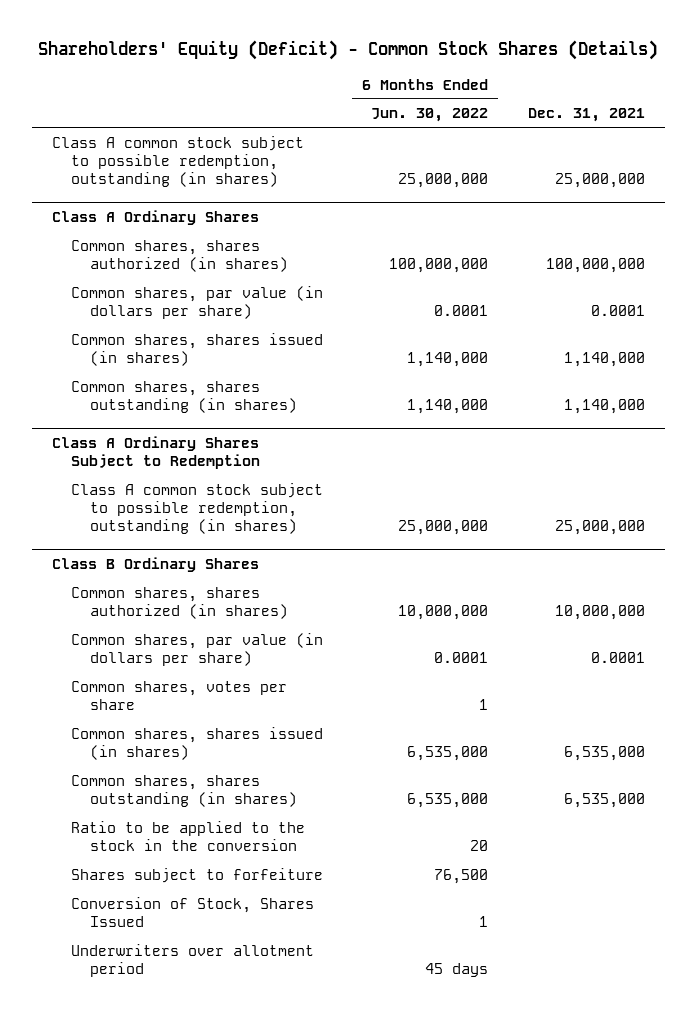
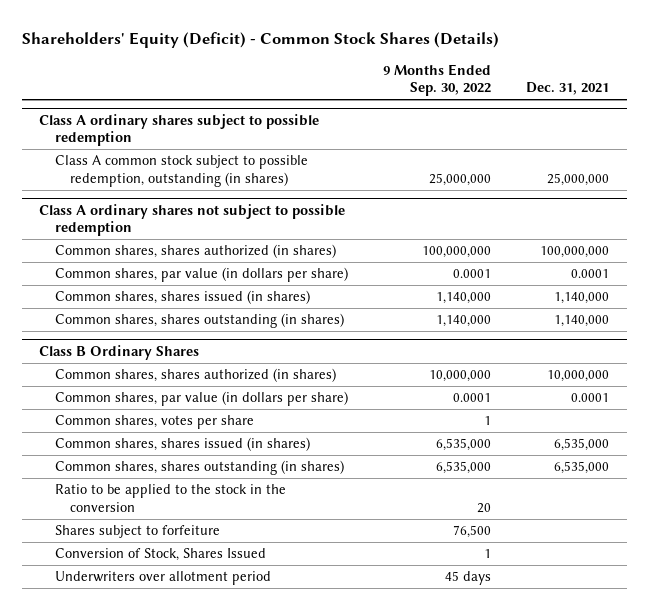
- | 6 Months Ended Jun. 30, 2022 | Dec. 31, 2021
+ | 9 Months Ended Sep. 30, 2022 | Dec. 31, 2021
+ Class A ordinary shares subject to possible redemption
- Class A Ordinary Shares
+ Class A ordinary shares not subject to possible redemption
- Class A Ordinary Shares Subject to Redemption
- Class A common stock subject to possible redemption, outstanding (in shares) | 25,000,000 | 25,000,000

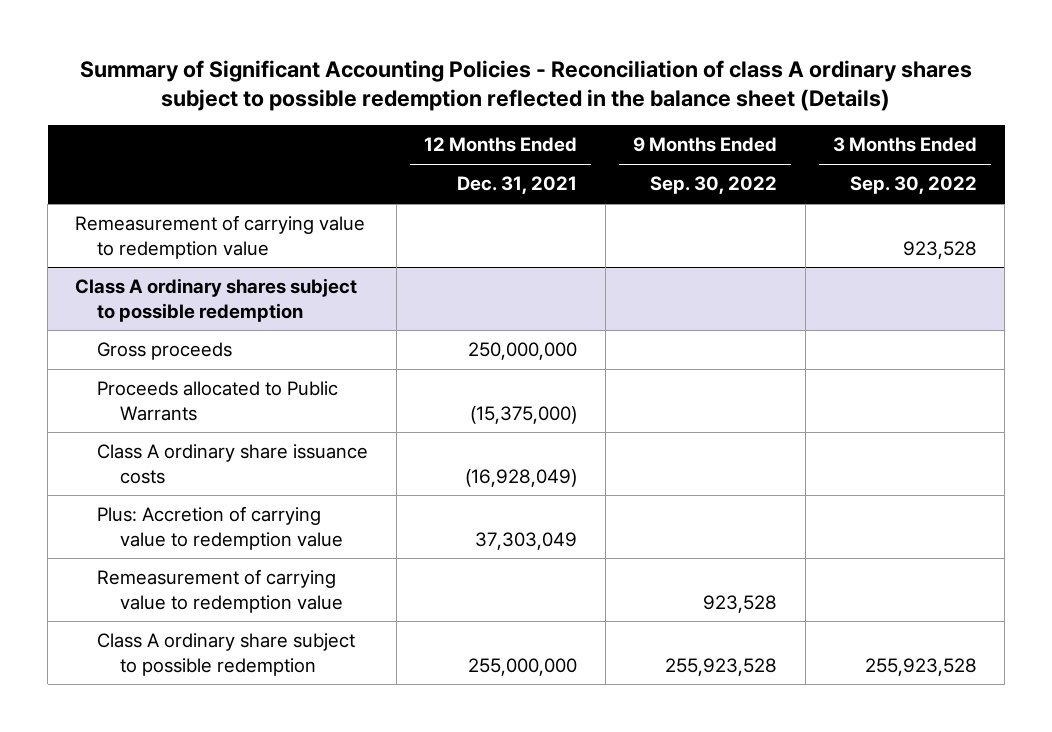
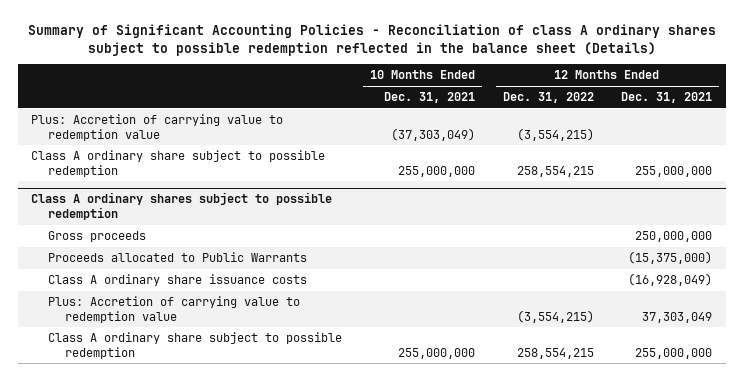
- | 12 Months Ended Dec. 31, 2021 | 9 Months Ended Sep. 30, 2022 | 3 Months Ended Sep. 30, 2022
+ | 10 Months Ended Dec. 31, 2021 | 12 Months Ended Dec. 31, 2022 | 12 Months Ended Dec. 31, 2021
- Remeasurement of carrying value to redemption value | | | 923,528
+ Plus: Accretion of carrying value to redemption value | (37,303,049) | (3,554,215) |
+ Class A ordinary share subject to possible redemption | 255,000,000 | 258,554,215 | 255,000,000
@ Class A ordinary shares subject to possible redemption
- Remeasurement of carrying value to redemption value | | 923,528 |

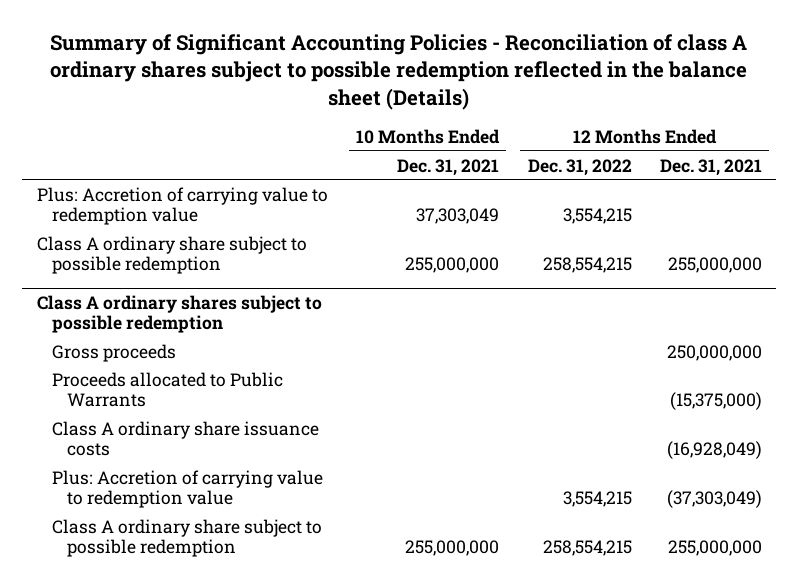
- Plus: Accretion of carrying value to redemption value | (37,303,049) | (3,554,215) |
+ Plus: Accretion of carrying value to redemption value | 37,303,049 | 3,554,215 |
@ Class A ordinary shares subject to possible redemption
- Plus: Accretion of carrying value to redemption value | | (3,554,215) | 37,303,049
+ Plus: Accretion of carrying value to redemption value | | 3,554,215 | (37,303,049)

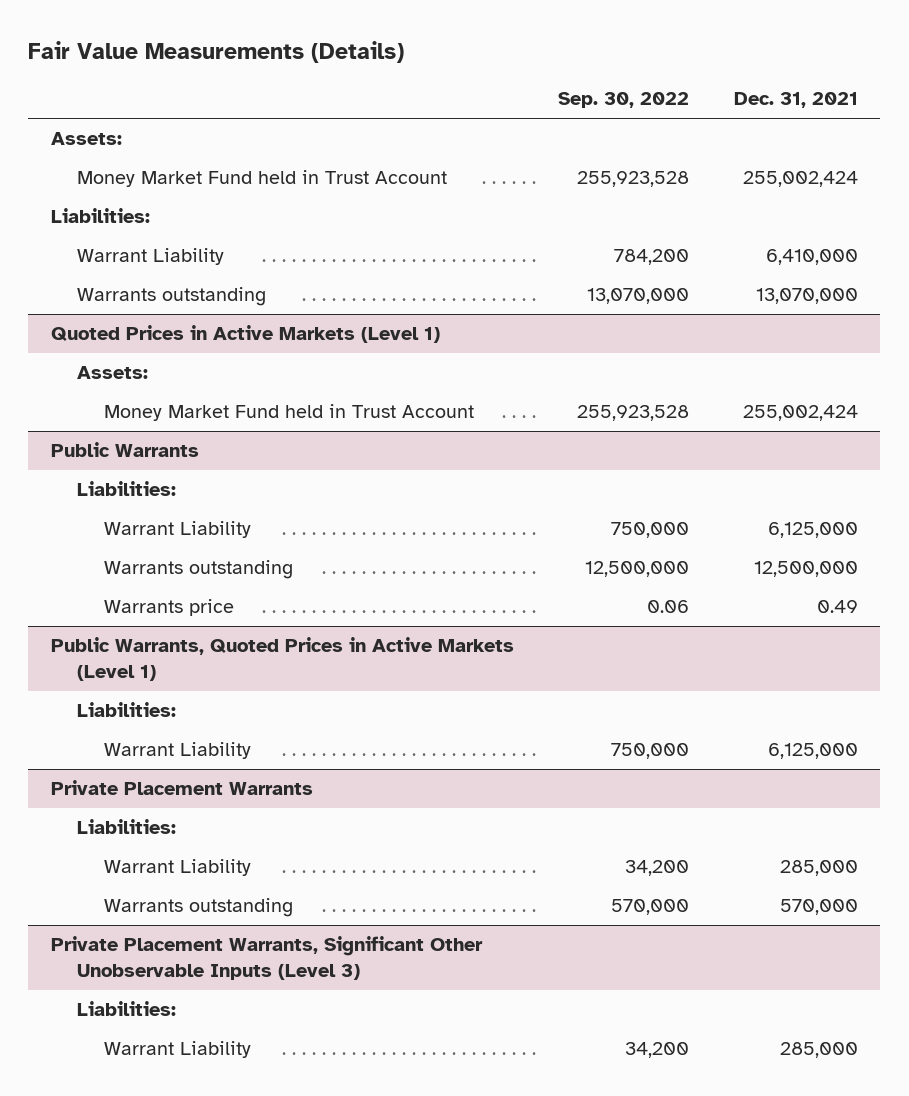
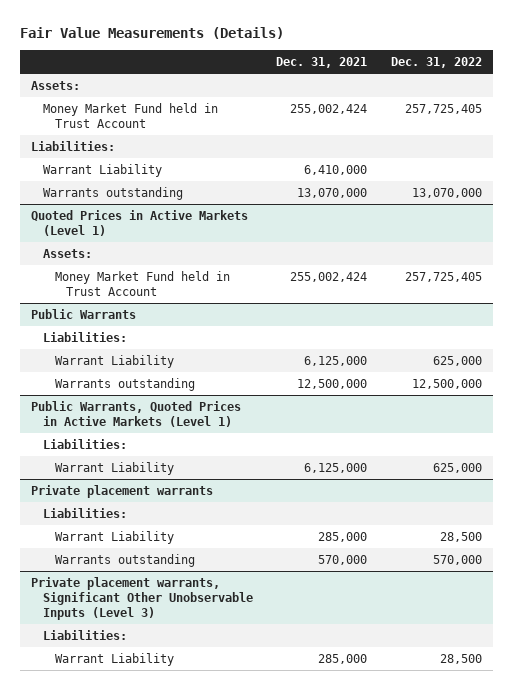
- | Sep. 30, 2022 | Dec. 31, 2021
+ | Dec. 31, 2021 | Dec. 31, 2022
@ Public Warrants
- Warrants price | 0.06 | 0.49
- Private Placement Warrants
+ Private placement warrants
- Private Placement Warrants, Significant Other Unobservable Inputs (Level 3)
+ Private placement warrants, Significant Other Unobservable Inputs (Level 3)

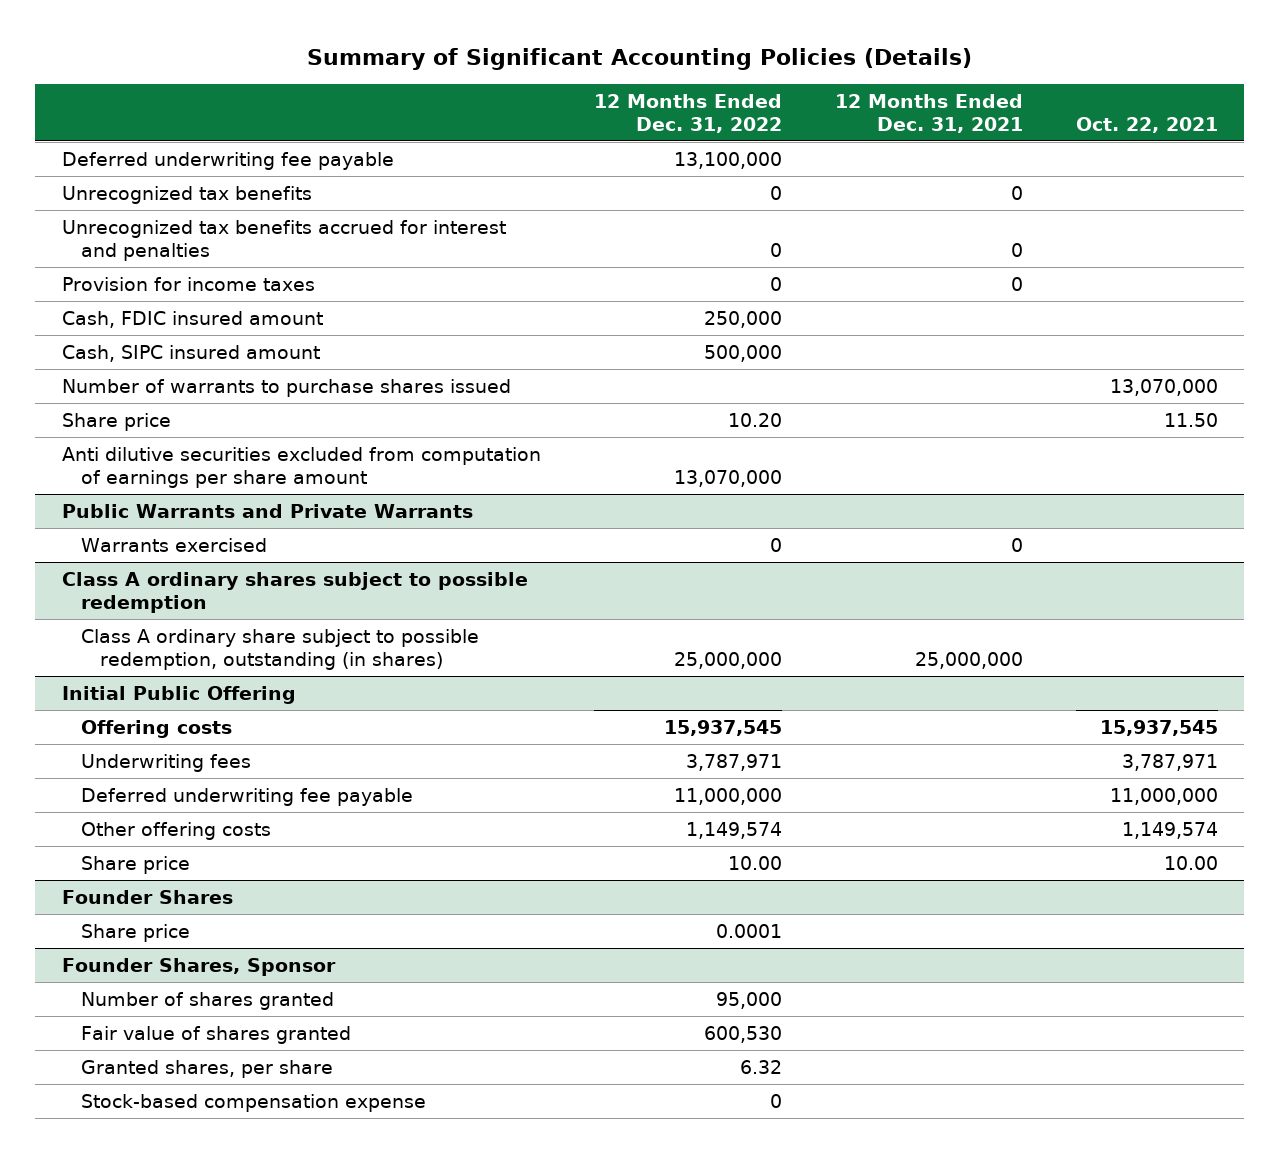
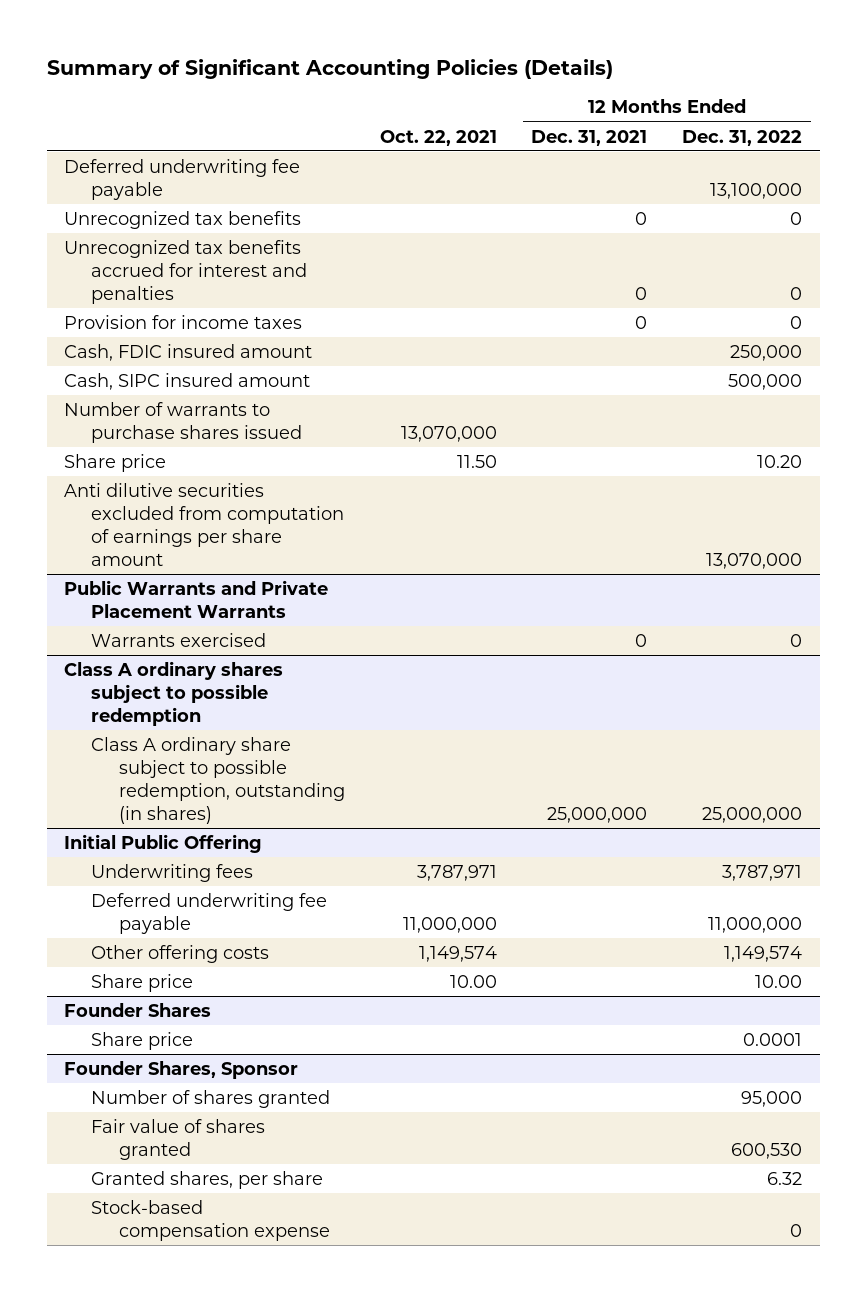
- | 12 Months Ended Dec. 31, 2022 | 12 Months Ended Dec. 31, 2021 | Oct. 22, 2021
+ | Oct. 22, 2021 | 12 Months Ended Dec. 31, 2021 | 12 Months Ended Dec. 31, 2022
- Public Warrants and Private Warrants
+ Public Warrants and Private Placement Warrants
@ Initial Public Offering
- Offering costs | 15,937,545 | | 15,937,545

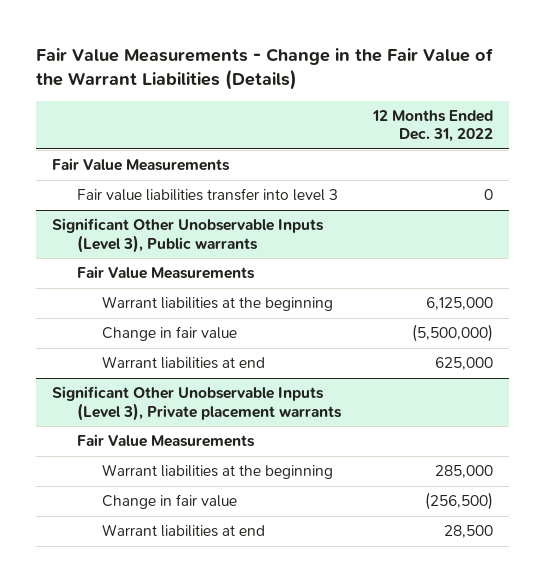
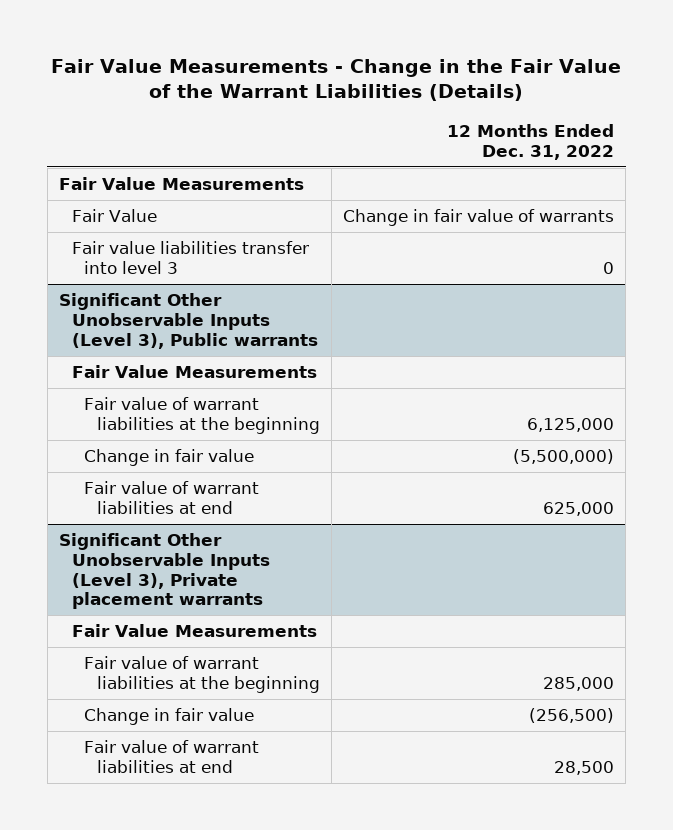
+ Fair Value | Change in fair value of warrants
@ Significant Other Unobservable Inputs (Level 3), Public warrants
- Warrant liabilities at the beginning | 6,125,000
+ Fair value of warrant liabilities at the beginning | 6,125,000
- Warrant liabilities at end | 625,000
+ Fair value of warrant liabilities at end | 625,000
@ Significant Other Unobservable Inputs (Level 3), Private placement warrants
- Warrant liabilities at the beginning | 285,000
+ Fair value of warrant liabilities at the beginning | 285,000
- Warrant liabilities at end | 28,500
+ Fair value of warrant liabilities at end | 28,500

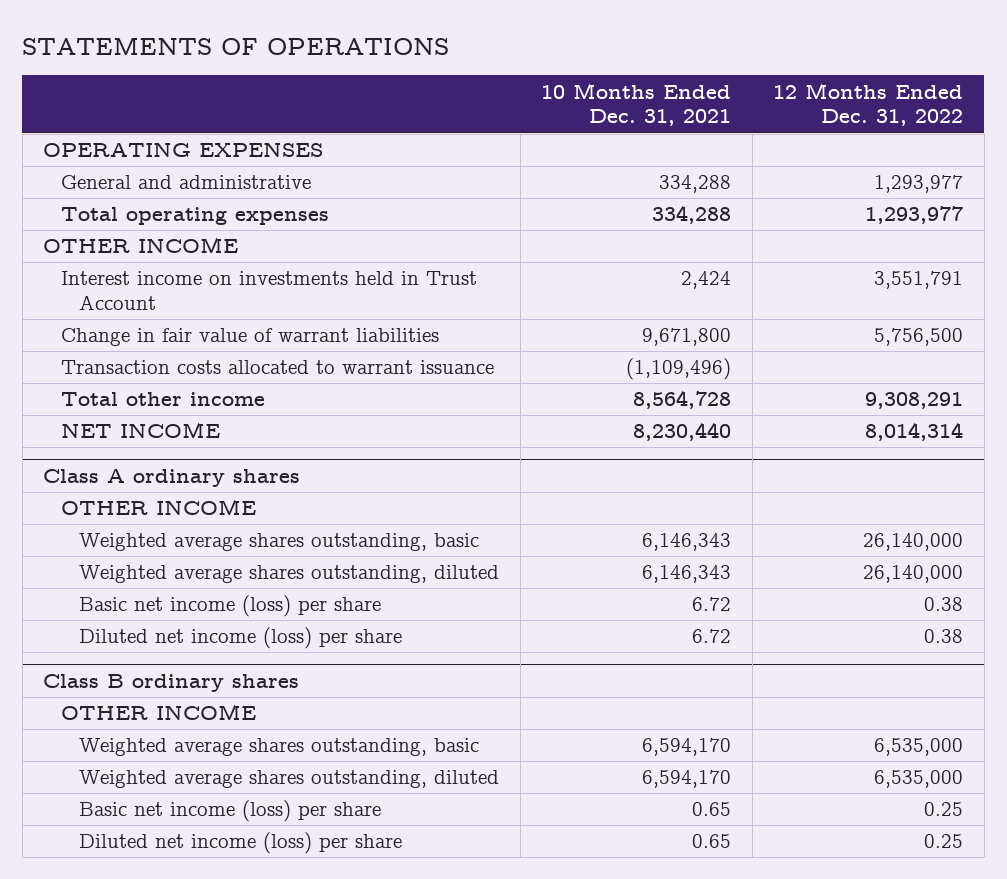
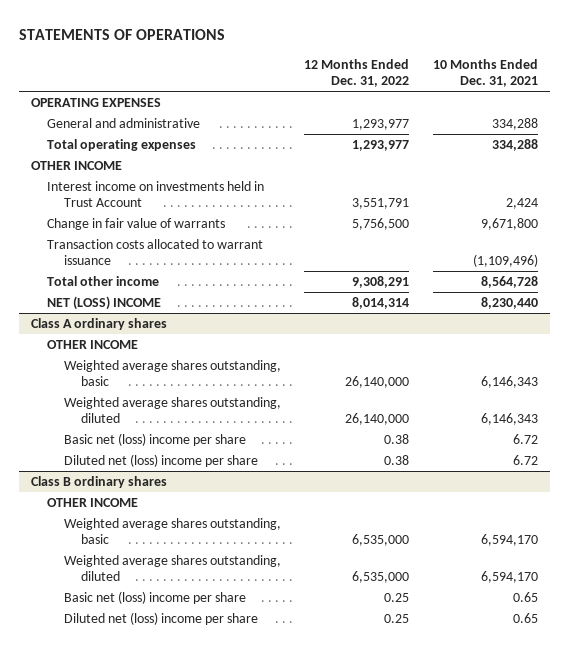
- | 10 Months Ended Dec. 31, 2021 | 12 Months Ended Dec. 31, 2022
+ | 12 Months Ended Dec. 31, 2022 | 10 Months Ended Dec. 31, 2021
- Change in fair value of warrant liabilities | 9,671,800 | 5,756,500
+ Change in fair value of warrants | 5,756,500 | 9,671,800
- NET INCOME | 8,230,440 | 8,014,314
+ NET (LOSS) INCOME | 8,014,314 | 8,230,440
@ Class A ordinary shares
- Basic net income (loss) per share | 6.72 | 0.38
- Diluted net income (loss) per share | 6.72 | 0.38
+ Basic net (loss) income per share | 0.38 | 6.72
+ Diluted net (loss) income per share | 0.38 | 6.72
@ Class B ordinary shares
- Basic net income (loss) per share | 0.65 | 0.25
- Diluted net income (loss) per share | 0.65 | 0.25
+ Basic net (loss) income per share | 0.25 | 0.65
+ Diluted net (loss) income per share | 0.25 | 0.65

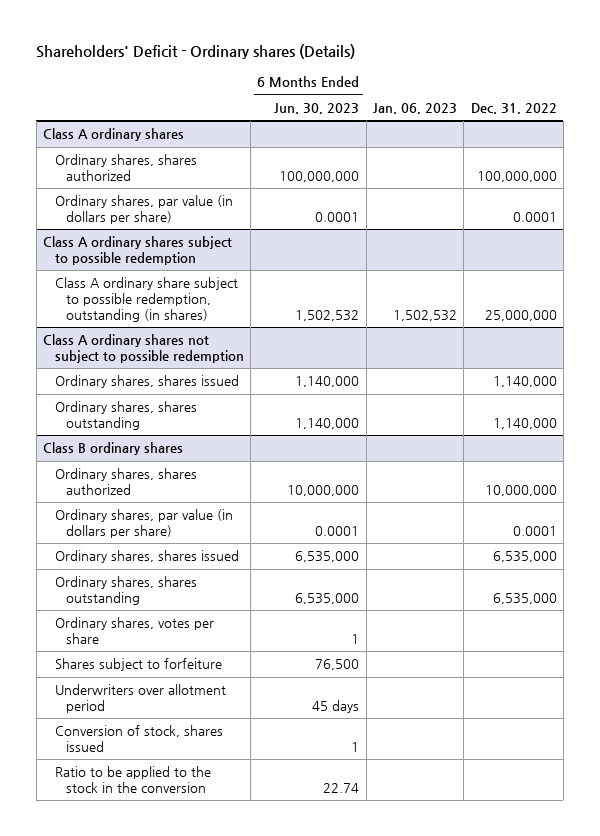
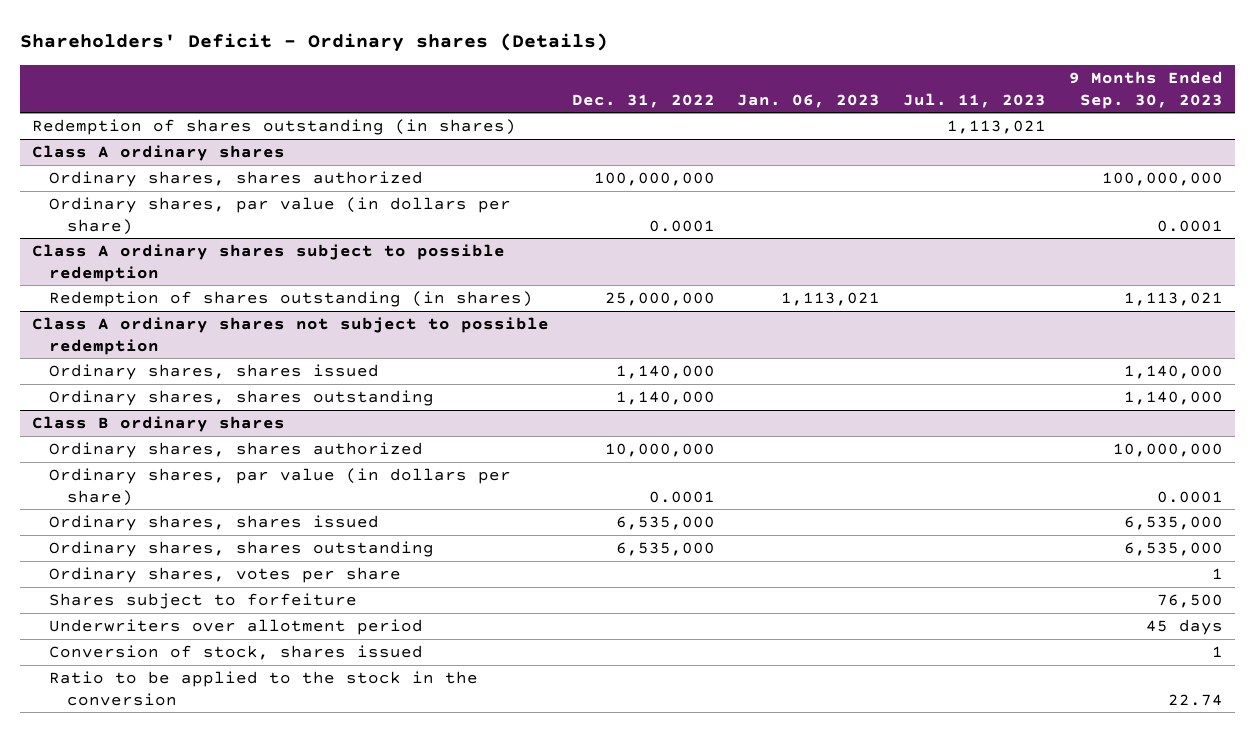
- | 6 Months Ended Jun. 30, 2023 | Jan. 06, 2023 | Dec. 31, 2022
+ | Dec. 31, 2022 | Jan. 06, 2023 | Jul. 11, 2023 | 9 Months Ended Sep. 30, 2023
+ Redemption of shares outstanding (in shares) | | | 1,113,021 |
@ Class A ordinary shares subject to possible redemption
- Class A ordinary share subject to possible redemption, outstanding (in shares) | 1,502,532 | 1,502,532 | 25,000,000
+ Redemption of shares outstanding (in shares) | 25,000,000 | 1,113,021 | | 1,113,021

